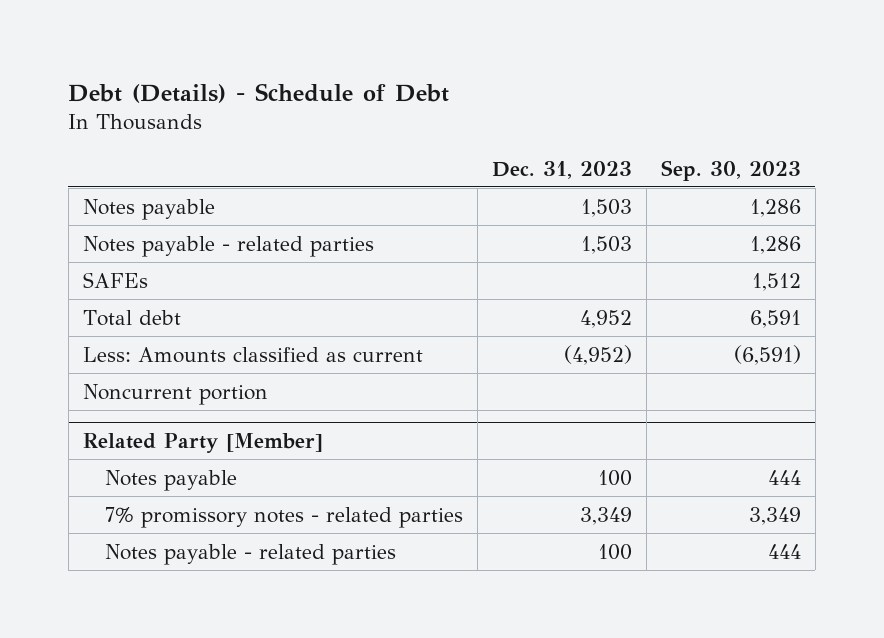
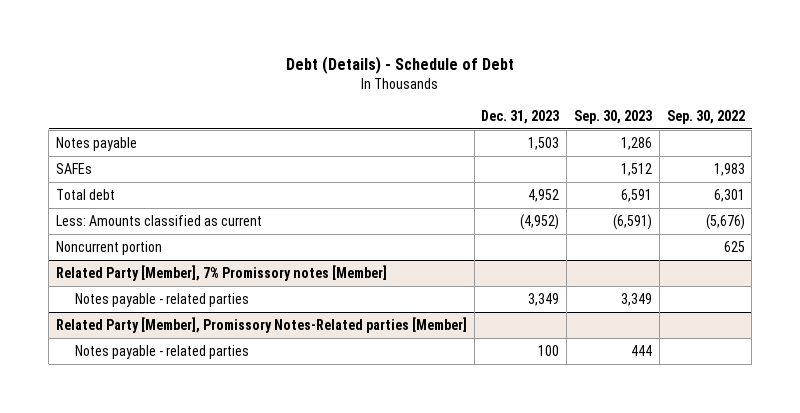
- | Dec. 31, 2023 | Sep. 30, 2023
+ | Dec. 31, 2023 | Sep. 30, 2023 | Sep. 30, 2022
- Notes payable - related parties | 1,503 | 1,286
- Related Party [Member]
- Notes payable | 100 | 444
- 7% promissory notes - related parties | 3,349 | 3,349
+ Related Party [Member], 7% Promissory notes [Member]
+ Notes payable - related parties | 3,349 | 3,349 |
+ Related Party [Member], Promissory Notes-Related parties [Member]

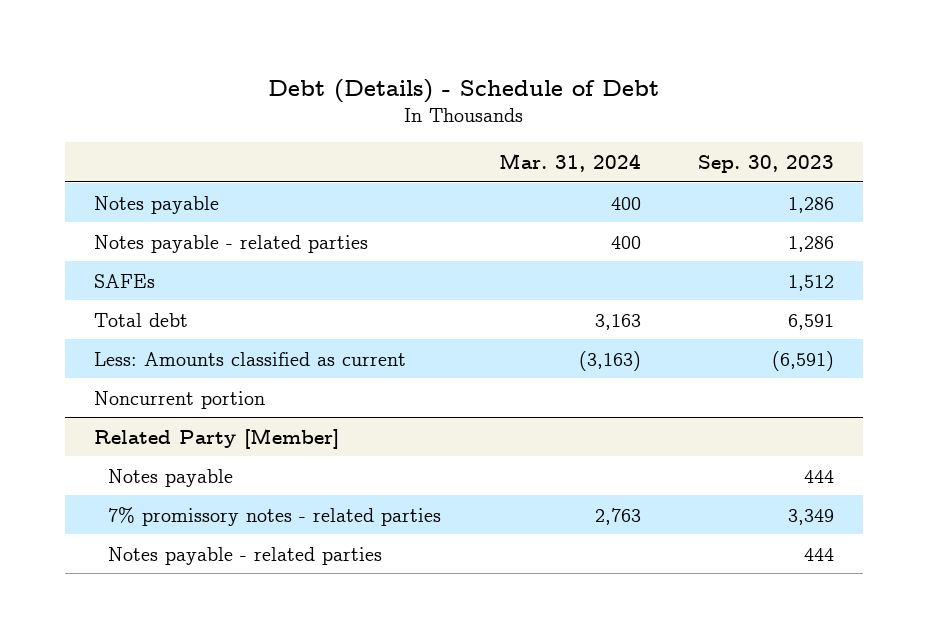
- | Dec. 31, 2023 | Sep. 30, 2023 | Sep. 30, 2022
+ | Mar. 31, 2024 | Sep. 30, 2023
+ Notes payable - related parties | 400 | 1,286
- Related Party [Member], 7% Promissory notes [Member]
- Notes payable - related parties | 3,349 | 3,349 |
- Related Party [Member], Promissory Notes-Related parties [Member]
+ Related Party [Member]
+ Notes payable | | 444
+ 7% promissory notes - related parties | 2,763 | 3,349

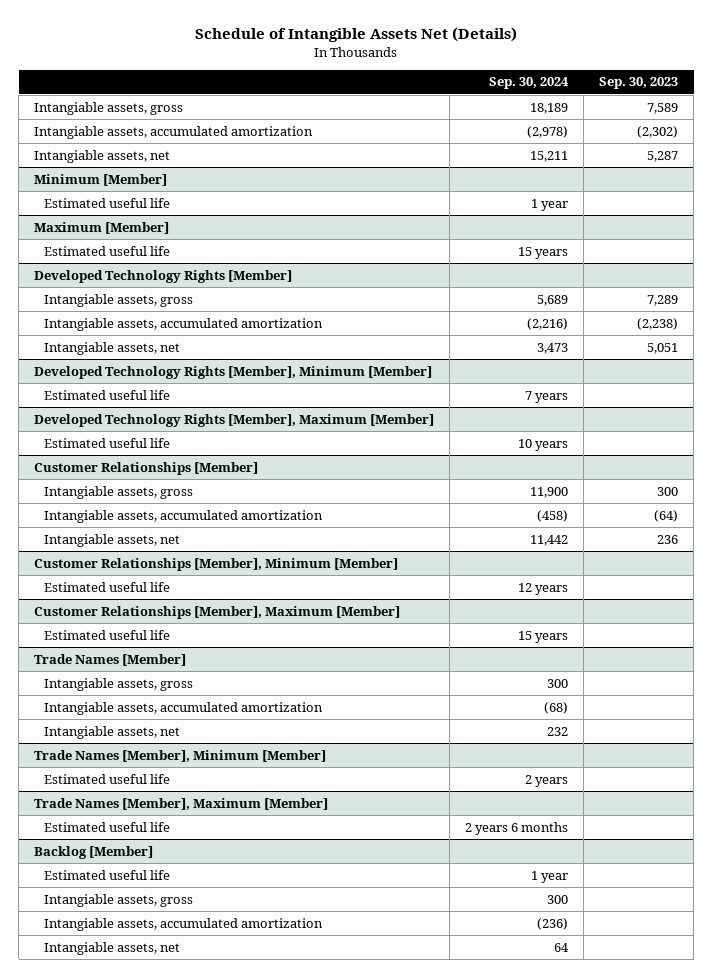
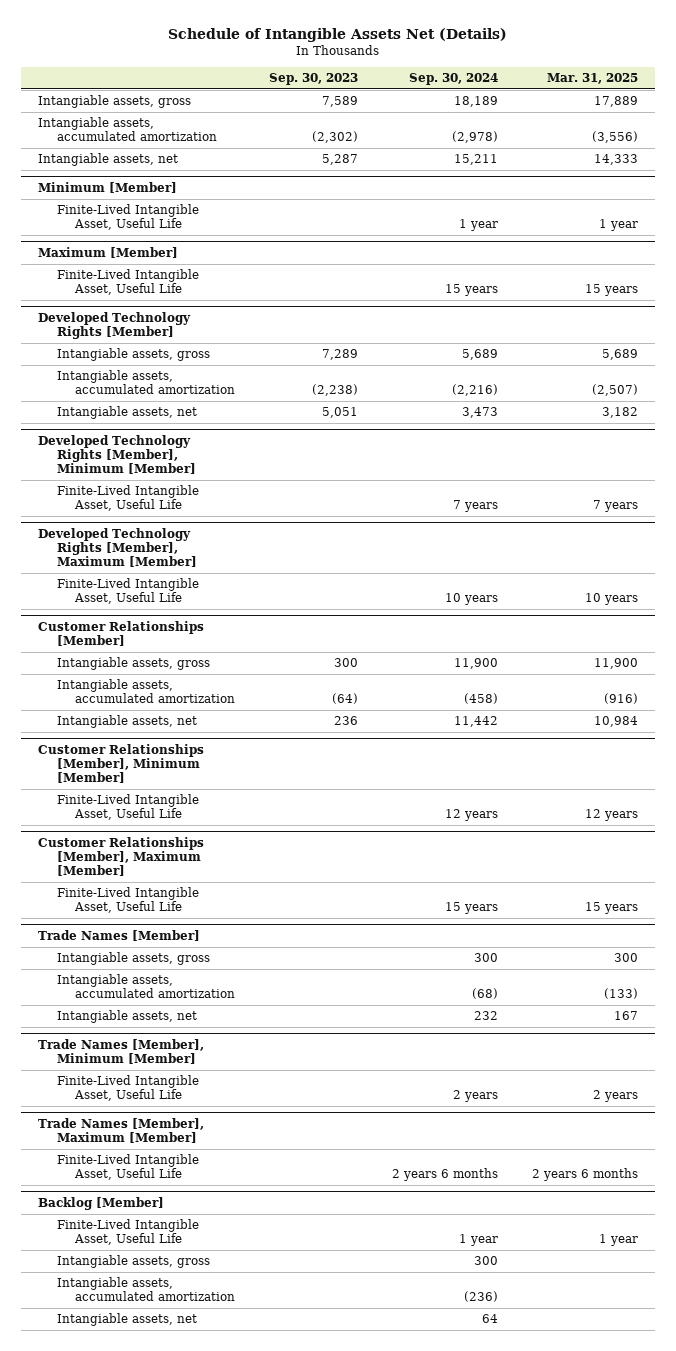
- | Sep. 30, 2024 | Sep. 30, 2023
+ | Sep. 30, 2023 | Sep. 30, 2024 | Mar. 31, 2025
@ Minimum [Member]
- Estimated useful life | 1 year |
+ Finite-Lived Intangible Asset, Useful Life | | 1 year | 1 year
@ Maximum [Member]
- Estimated useful life | 15 years |
+ Finite-Lived Intangible Asset, Useful Life | | 15 years | 15 years
@ Developed Technology Rights [Member], Minimum [Member]
- Estimated useful life | 7 years |
+ Finite-Lived Intangible Asset, Useful Life | | 7 years | 7 years
@ Developed Technology Rights [Member], Maximum [Member]
- Estimated useful life | 10 years |
+ Finite-Lived Intangible Asset, Useful Life | | 10 years | 10 years
@ Customer Relationships [Member], Minimum [Member]
- Estimated useful life | 12 years |
+ Finite-Lived Intangible Asset, Useful Life | | 12 years | 12 years
@ Customer Relationships [Member], Maximum [Member]
- Estimated useful life | 15 years |
+ Finite-Lived Intangible Asset, Useful Life | | 15 years | 15 years
@ Trade Names [Member], Minimum [Member]
- Estimated useful life | 2 years |
+ Finite-Lived Intangible Asset, Useful Life | | 2 years | 2 years
@ Trade Names [Member], Maximum [Member]
- Estimated useful life | 2 years 6 months |
+ Finite-Lived Intangible Asset, Useful Life | | 2 years 6 months | 2 years 6 months
@ Backlog [Member]
- Estimated useful life | 1 year |
+ Finite-Lived Intangible Asset, Useful Life | | 1 year | 1 year

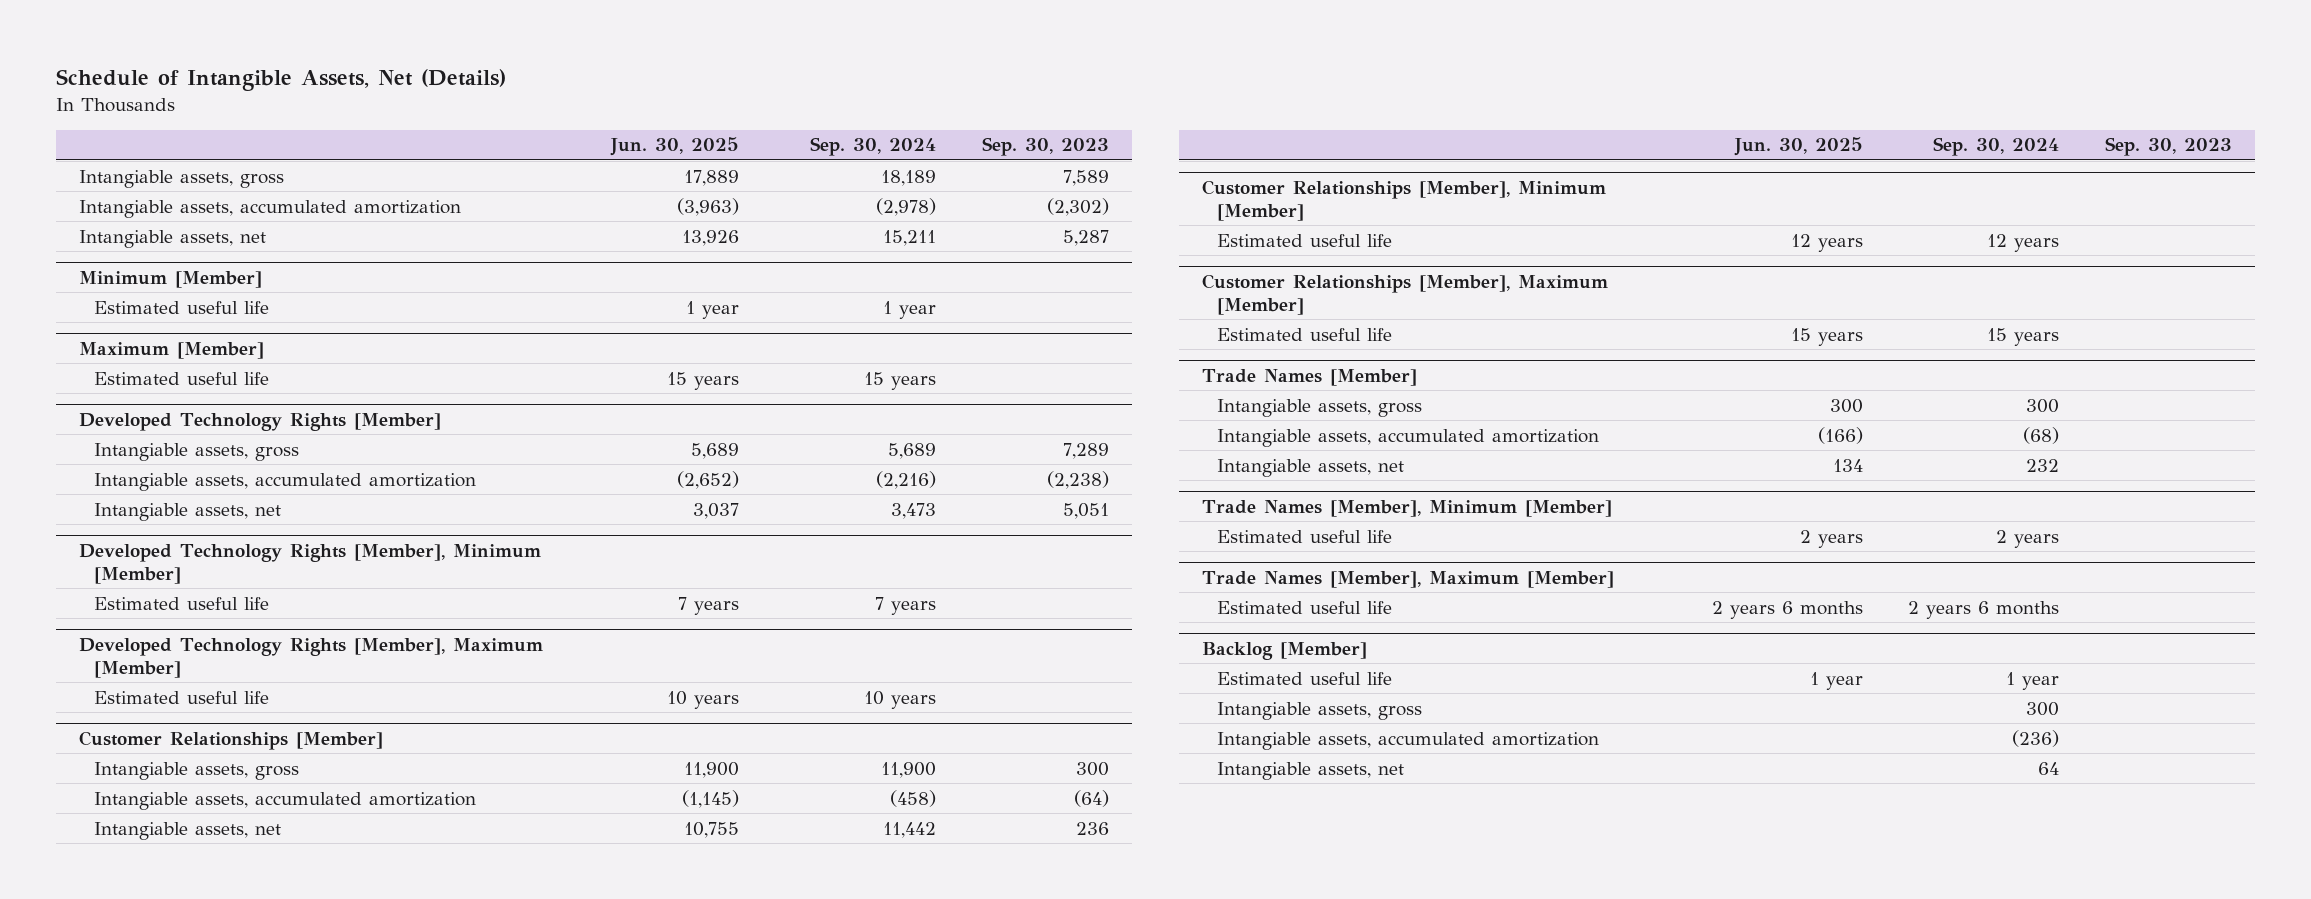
- Schedule of Intangible Assets Net (Details)
+ Schedule of Intangible Assets, Net (Details)
- | Sep. 30, 2023 | Sep. 30, 2024 | Mar. 31, 2025
+ | Jun. 30, 2025 | Sep. 30, 2024 | Sep. 30, 2023
@ Minimum [Member]
- Finite-Lived Intangible Asset, Useful Life | | 1 year | 1 year
+ Estimated useful life | 1 year | 1 year |
@ Maximum [Member]
- Finite-Lived Intangible Asset, Useful Life | | 15 years | 15 years
+ Estimated useful life | 15 years | 15 years |
@ Developed Technology Rights [Member], Minimum [Member]
- Finite-Lived Intangible Asset, Useful Life | | 7 years | 7 years
+ Estimated useful life | 7 years | 7 years |
@ Developed Technology Rights [Member], Maximum [Member]
- Finite-Lived Intangible Asset, Useful Life | | 10 years | 10 years
+ Estimated useful life | 10 years | 10 years |
@ Customer Relationships [Member], Minimum [Member]
- Finite-Lived Intangible Asset, Useful Life | | 12 years | 12 years
+ Estimated useful life | 12 years | 12 years |
@ Customer Relationships [Member], Maximum [Member]
- Finite-Lived Intangible Asset, Useful Life | | 15 years | 15 years
+ Estimated useful life | 15 years | 15 years |
@ Trade Names [Member], Minimum [Member]
- Finite-Lived Intangible Asset, Useful Life | | 2 years | 2 years
+ Estimated useful life | 2 years | 2 years |
@ Trade Names [Member], Maximum [Member]
- Finite-Lived Intangible Asset, Useful Life | | 2 years 6 months | 2 years 6 months
+ Estimated useful life | 2 years 6 months | 2 years 6 months |
@ Backlog [Member]
- Finite-Lived Intangible Asset, Useful Life | | 1 year | 1 year
+ Estimated useful life | 1 year | 1 year |

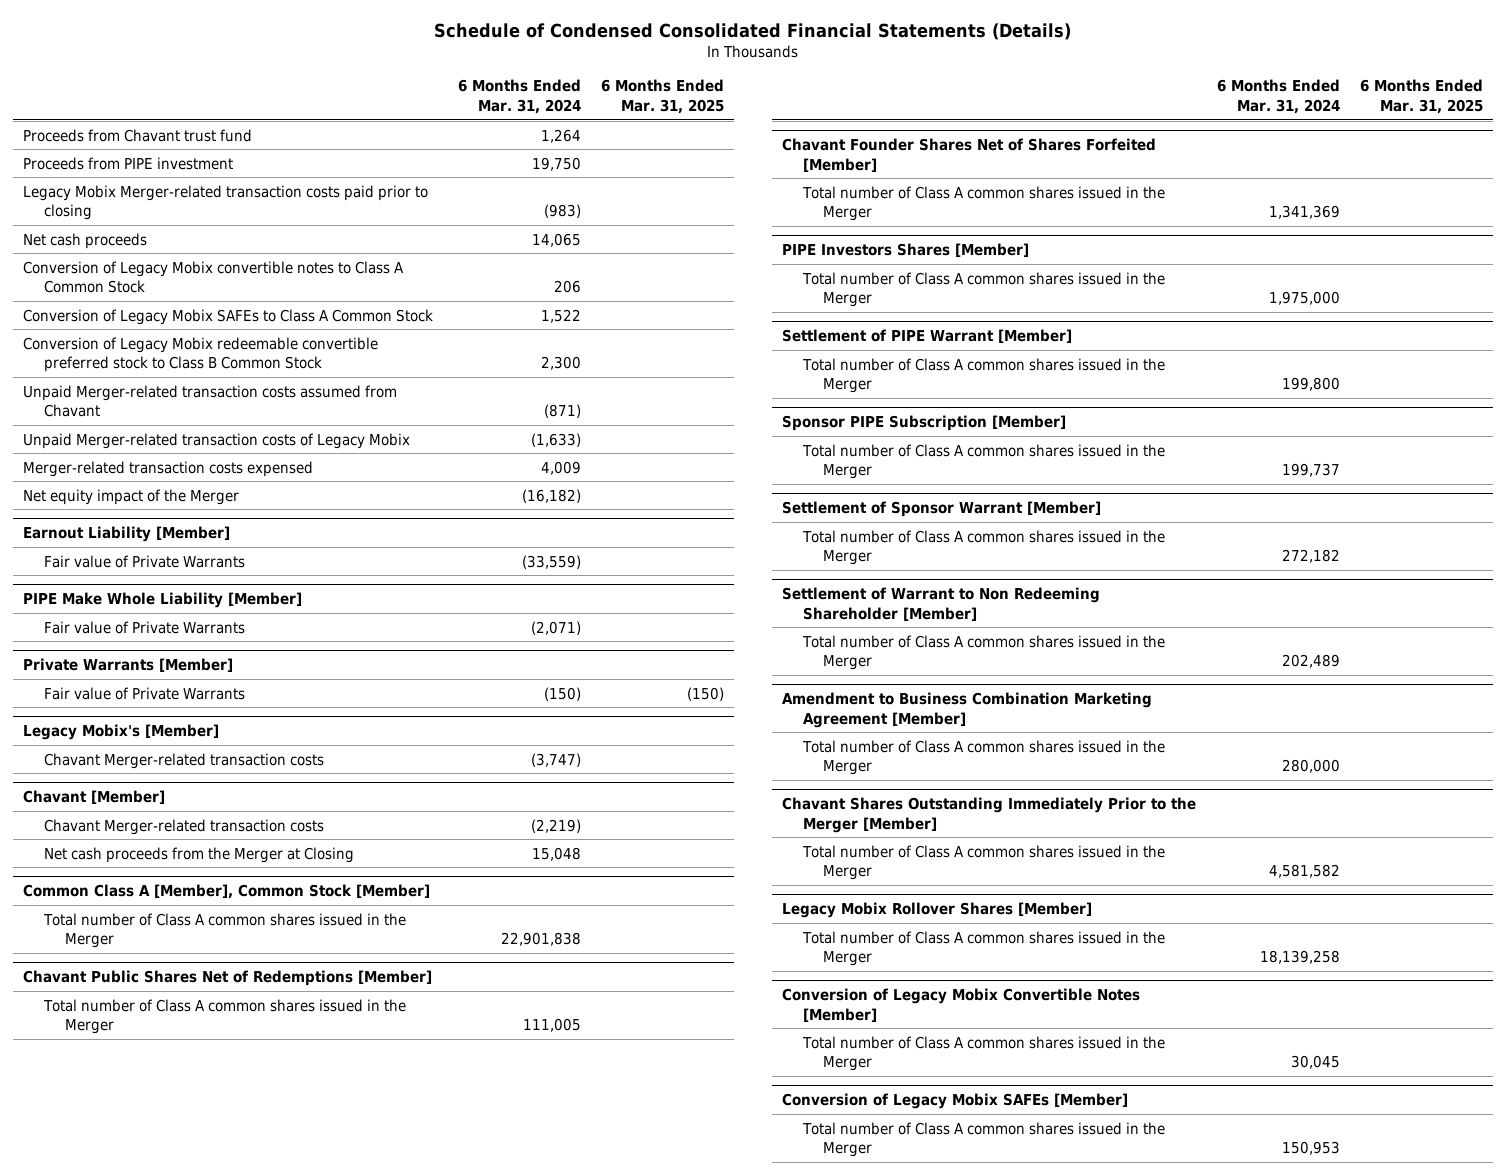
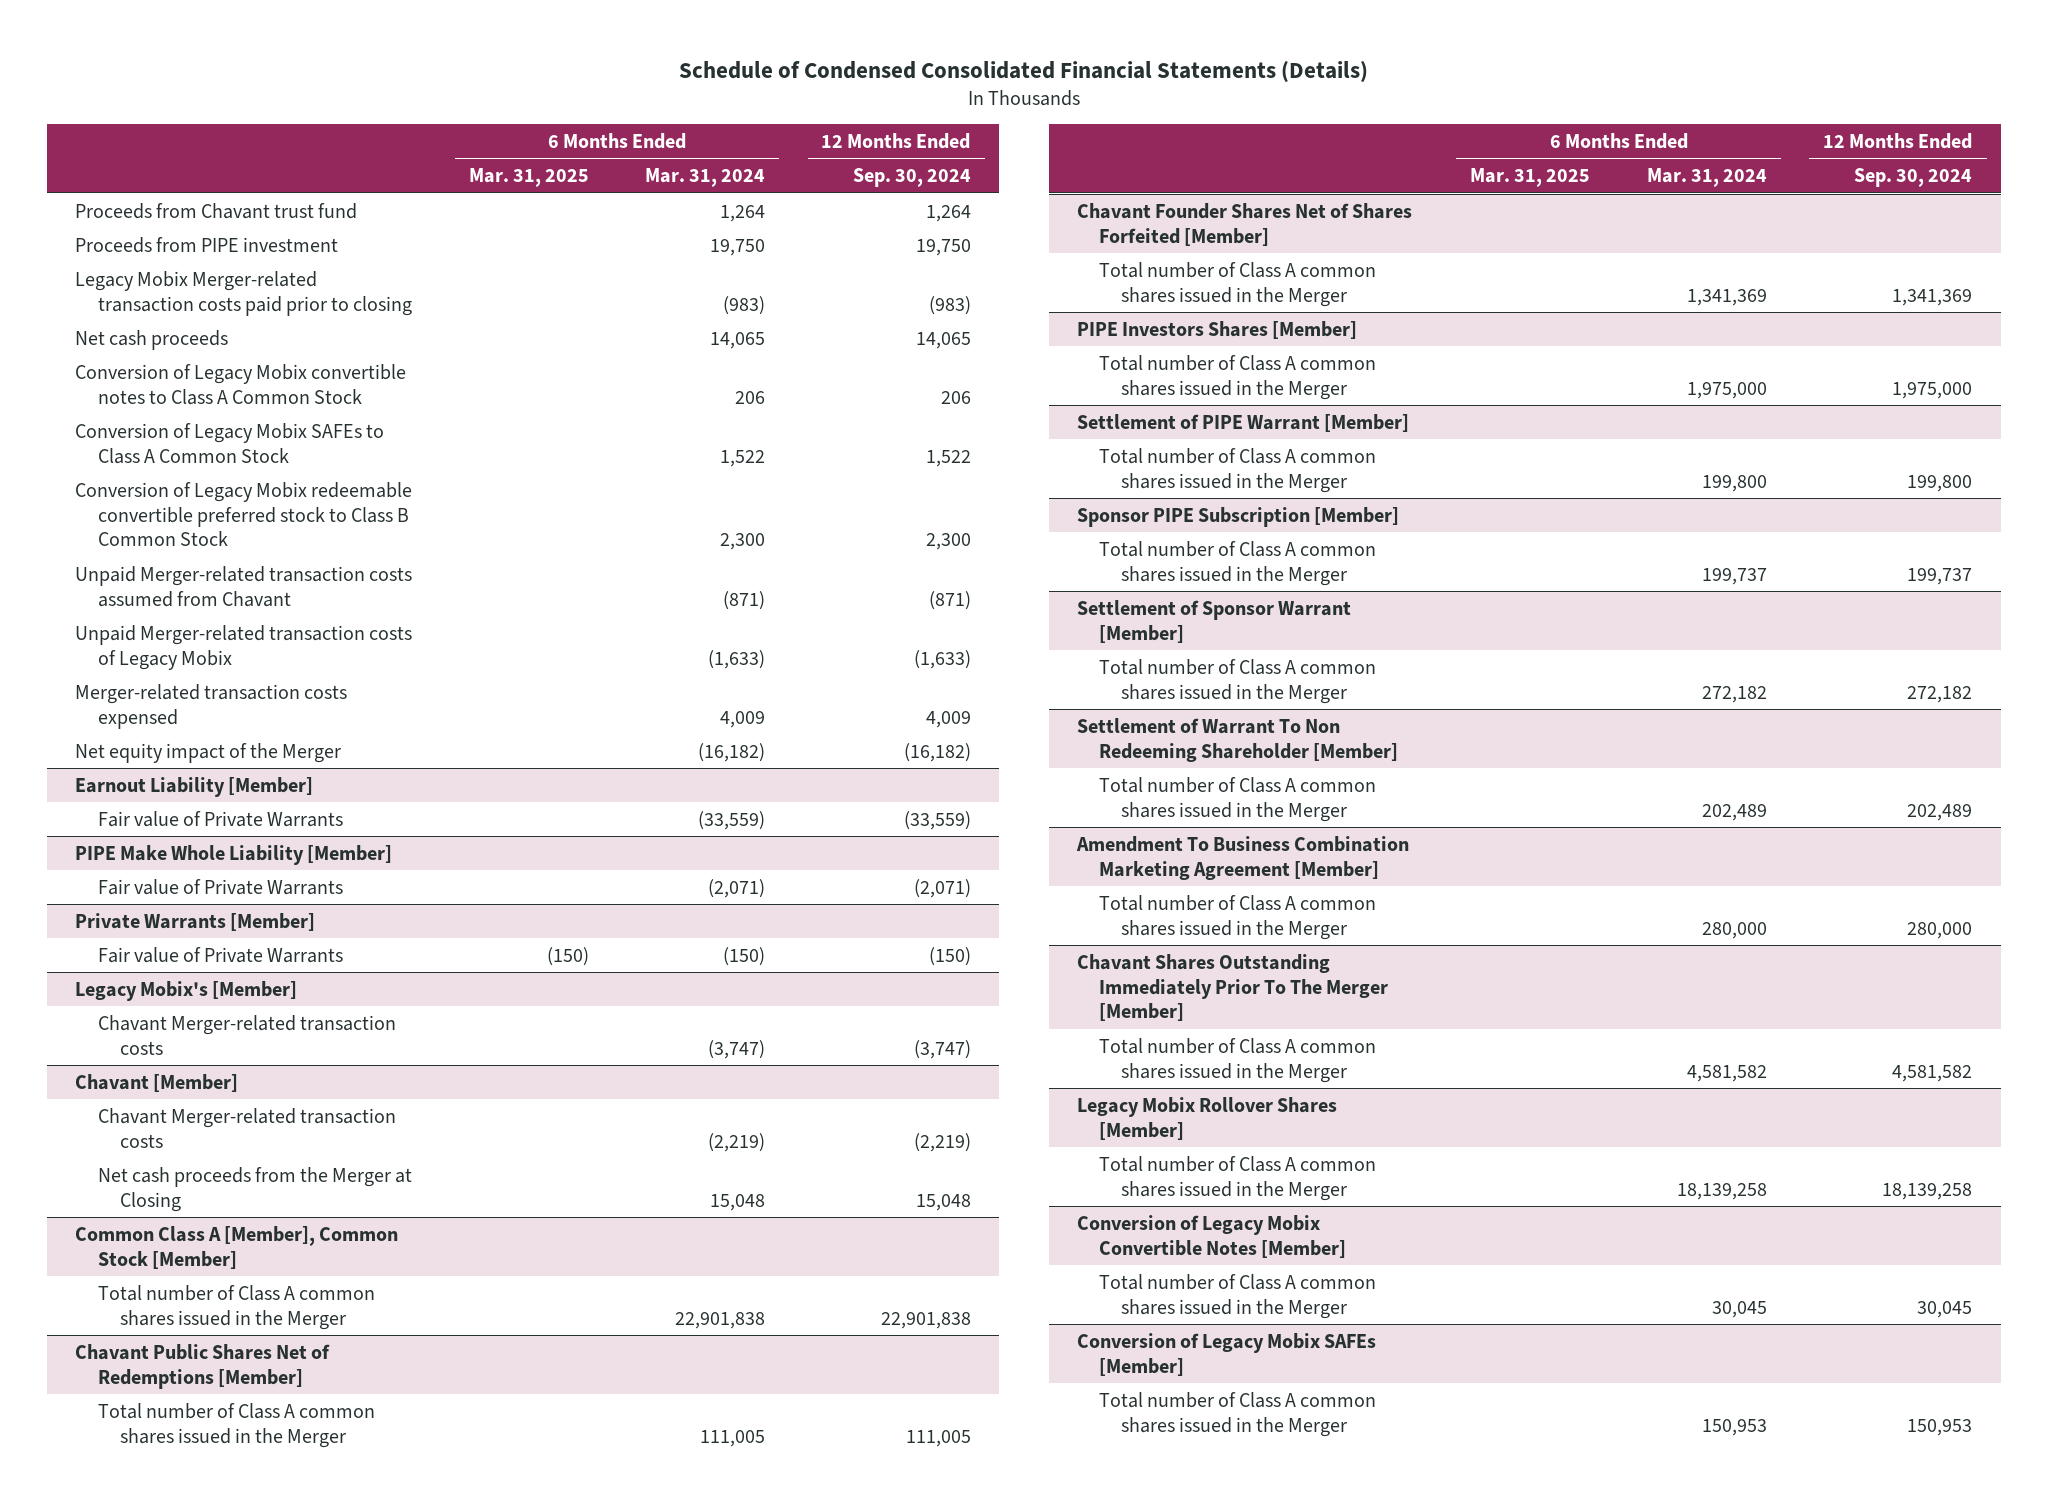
- | 6 Months Ended Mar. 31, 2024 | 6 Months Ended Mar. 31, 2025
+ | 6 Months Ended Mar. 31, 2025 | 6 Months Ended Mar. 31, 2024 | 12 Months Ended Sep. 30, 2024
- Settlement of Warrant to Non Redeeming Shareholder [Member]
+ Settlement of Warrant To Non Redeeming Shareholder [Member]
- Amendment to Business Combination Marketing Agreement [Member]
+ Amendment To Business Combination Marketing Agreement [Member]
- Chavant Shares Outstanding Immediately Prior to the Merger [Member]
+ Chavant Shares Outstanding Immediately Prior To The Merger [Member]

